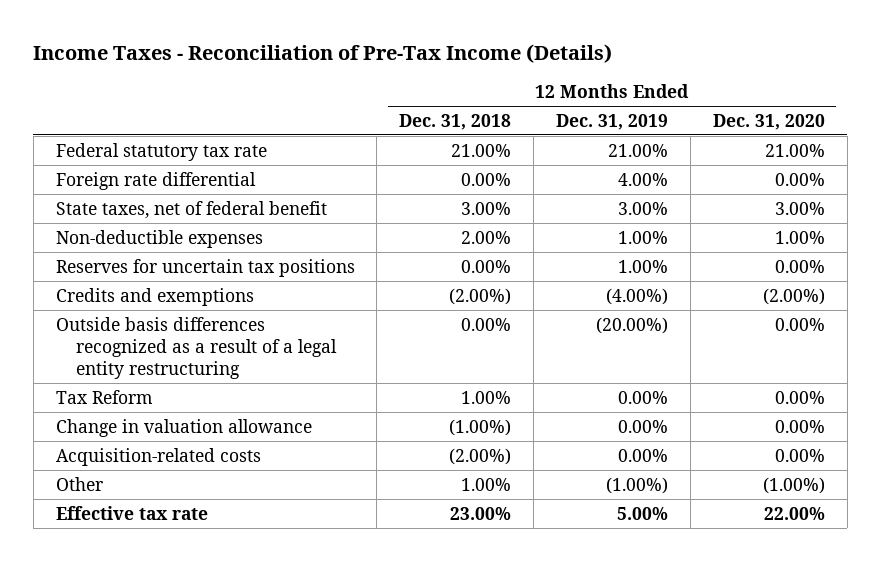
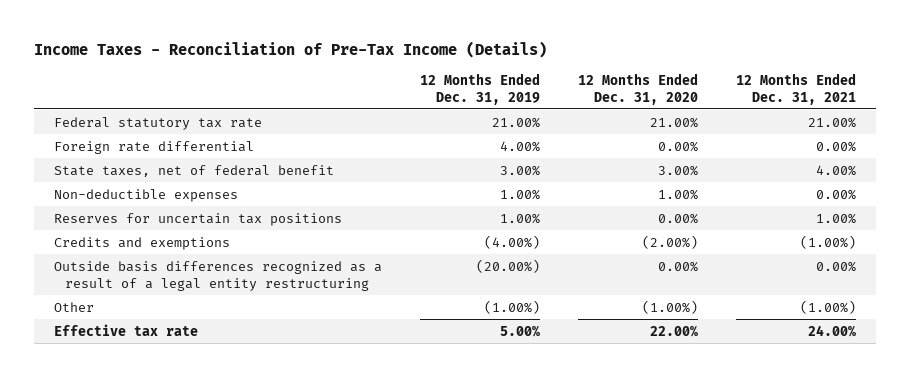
- | 12 Months Ended Dec. 31, 2018 | 12 Months Ended Dec. 31, 2019 | 12 Months Ended Dec. 31, 2020
+ | 12 Months Ended Dec. 31, 2019 | 12 Months Ended Dec. 31, 2020 | 12 Months Ended Dec. 31, 2021
- Tax Reform | 1.00% | 0.00% | 0.00%
- Change in valuation allowance | (1.00%) | 0.00% | 0.00%
- Acquisition-related costs | (2.00%) | 0.00% | 0.00%

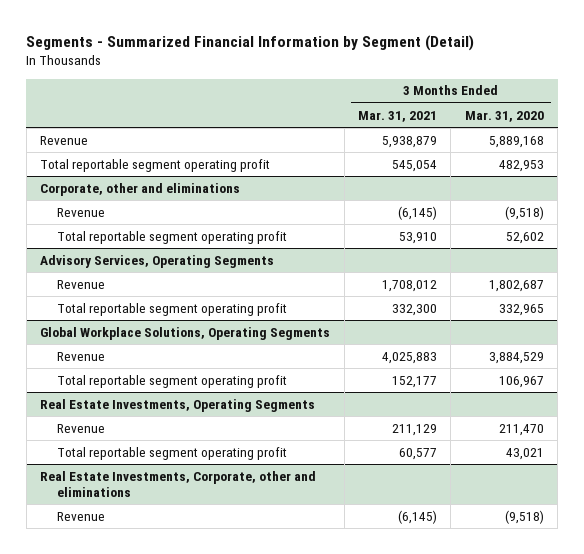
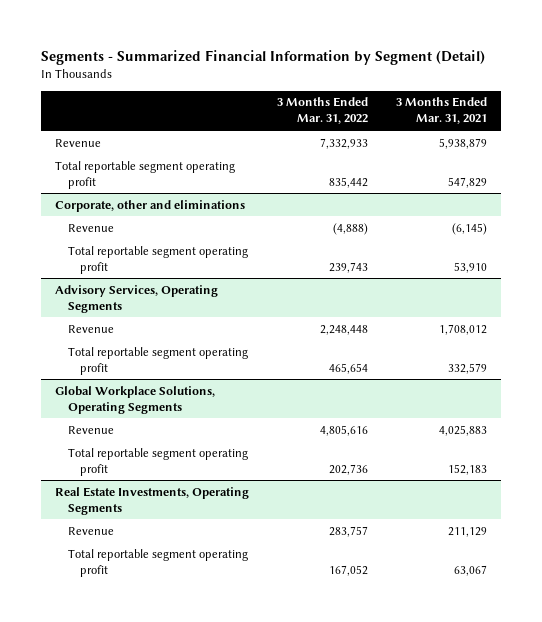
- | 3 Months Ended Mar. 31, 2021 | 3 Months Ended Mar. 31, 2020
+ | 3 Months Ended Mar. 31, 2022 | 3 Months Ended Mar. 31, 2021
- Total reportable segment operating profit | 545,054 | 482,953
+ Total reportable segment operating profit | 835,442 | 547,829
@ Advisory Services, Operating Segments
- Total reportable segment operating profit | 332,300 | 332,965
+ Total reportable segment operating profit | 465,654 | 332,579
@ Global Workplace Solutions, Operating Segments
- Total reportable segment operating profit | 152,177 | 106,967
+ Total reportable segment operating profit | 202,736 | 152,183
@ Real Estate Investments, Operating Segments
- Total reportable segment operating profit | 60,577 | 43,021
- Real Estate Investments, Corporate, other and eliminations
- Revenue | (6,145) | (9,518)
@ Real Estate Investments, Operating Segments
+ Total reportable segment operating profit | 167,052 | 63,067

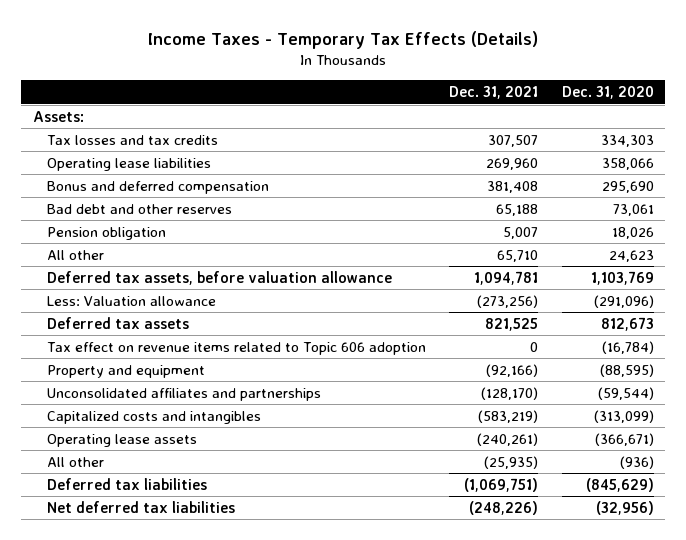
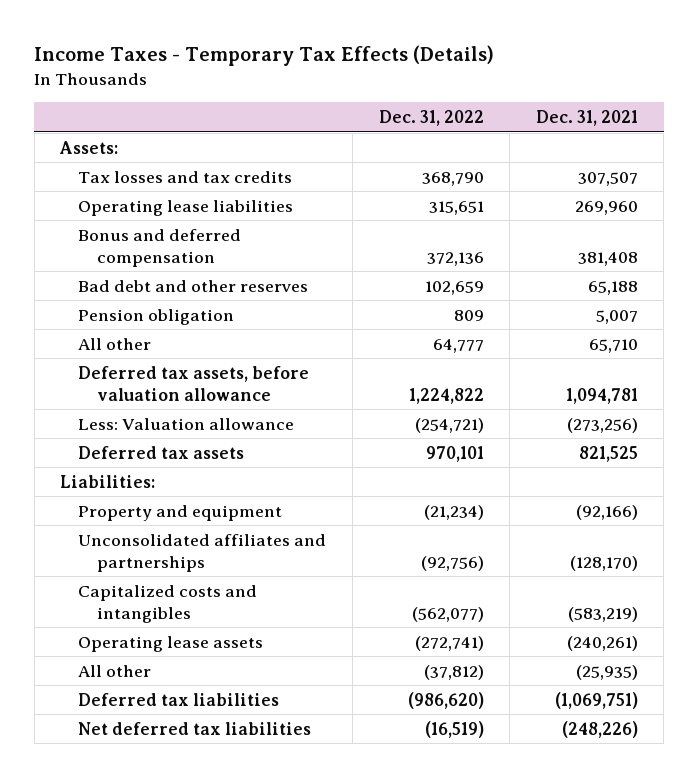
- | Dec. 31, 2021 | Dec. 31, 2020
+ | Dec. 31, 2022 | Dec. 31, 2021
- Tax effect on revenue items related to Topic 606 adoption | 0 | (16,784)
+ Liabilities:

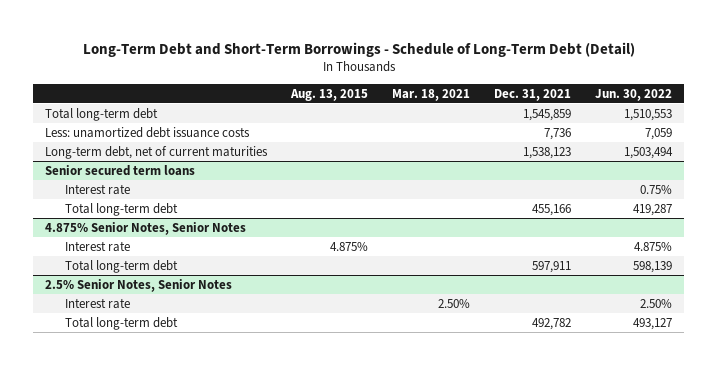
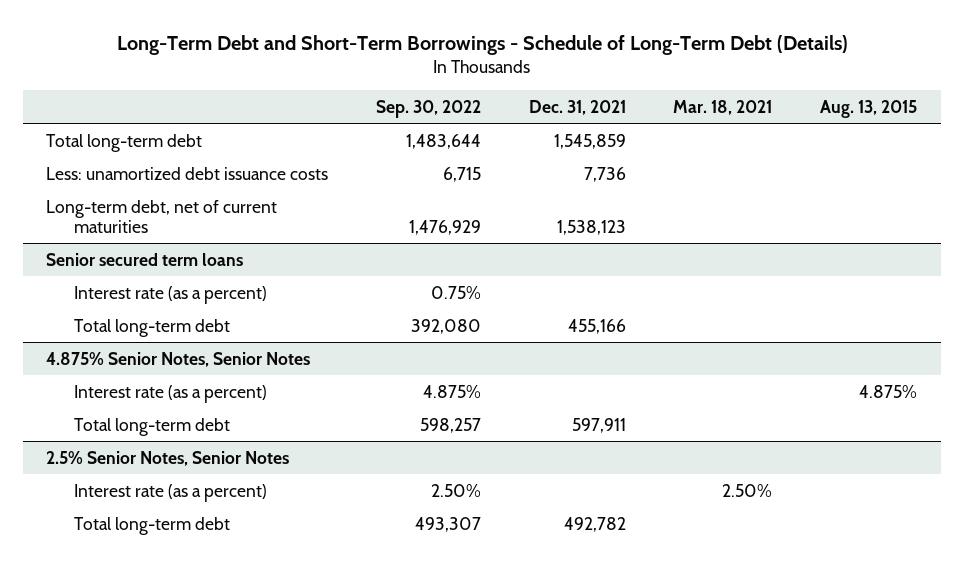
- Long-Term Debt and Short-Term Borrowings - Schedule of Long-Term Debt (Detail)
+ Long-Term Debt and Short-Term Borrowings - Schedule of Long-Term Debt (Details)
- | Aug. 13, 2015 | Mar. 18, 2021 | Dec. 31, 2021 | Jun. 30, 2022
+ | Sep. 30, 2022 | Dec. 31, 2021 | Mar. 18, 2021 | Aug. 13, 2015
@ Senior secured term loans
- Interest rate | | | | 0.75%
+ Interest rate (as a percent) | 0.75% | | |
@ 4.875% Senior Notes, Senior Notes
- Interest rate | 4.875% | | | 4.875%
+ Interest rate (as a percent) | 4.875% | | | 4.875%
@ 2.5% Senior Notes, Senior Notes
- Interest rate | | 2.50% | | 2.50%
+ Interest rate (as a percent) | 2.50% | | 2.50% |

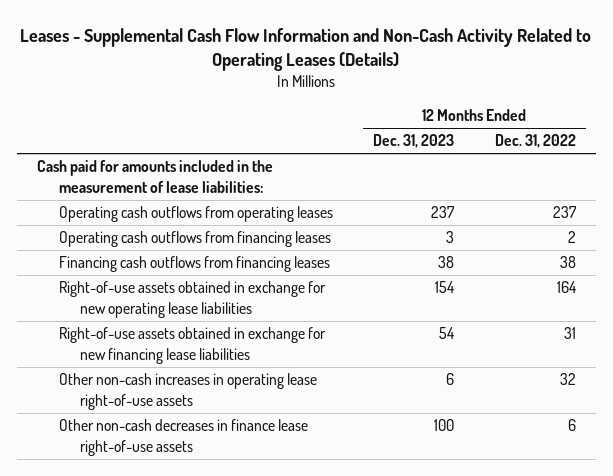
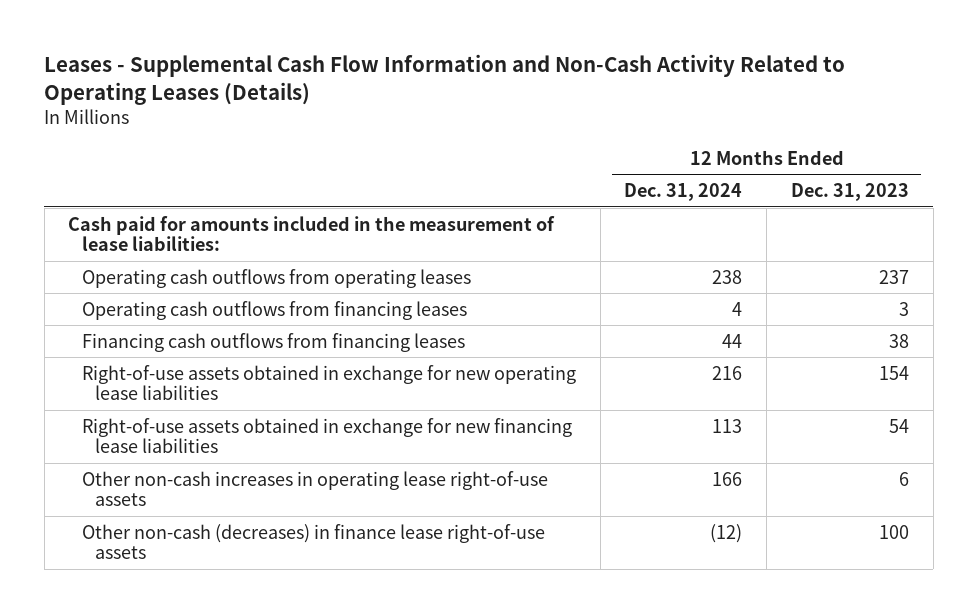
- | 12 Months Ended Dec. 31, 2023 | 12 Months Ended Dec. 31, 2022
+ | 12 Months Ended Dec. 31, 2024 | 12 Months Ended Dec. 31, 2023
- Other non-cash decreases in finance lease right-of-use assets | 100 | 6
+ Other non-cash (decreases) in finance lease right-of-use assets | (12) | 100

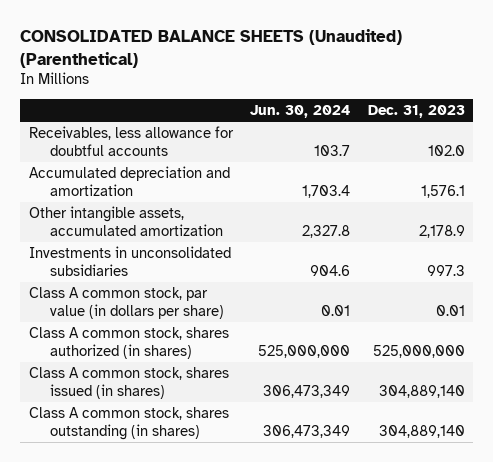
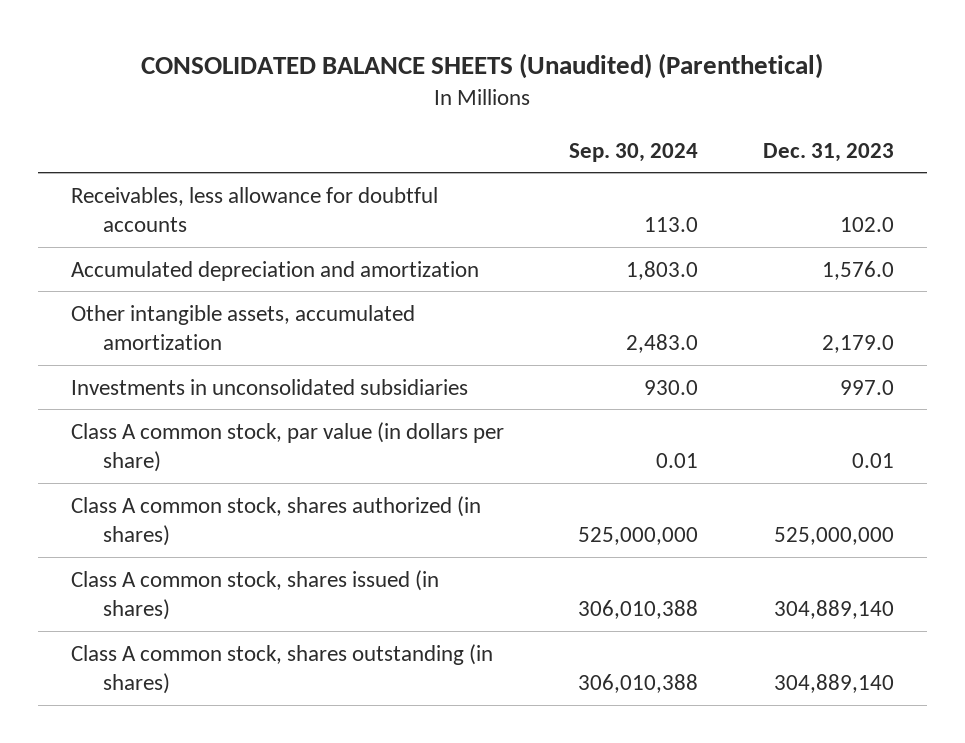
- | Jun. 30, 2024 | Dec. 31, 2023
+ | Sep. 30, 2024 | Dec. 31, 2023
- Accumulated depreciation and amortization | 1,703.4 | 1,576.1
- Other intangible assets, accumulated amortization | 2,327.8 | 2,178.9
- Investments in unconsolidated subsidiaries | 904.6 | 997.3
+ Accumulated depreciation and amortization | 1,803.0 | 1,576.0
+ Other intangible assets, accumulated amortization | 2,483.0 | 2,179.0
+ Investments in unconsolidated subsidiaries | 930.0 | 997.0

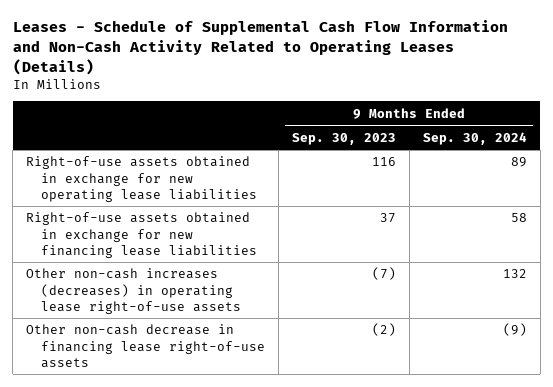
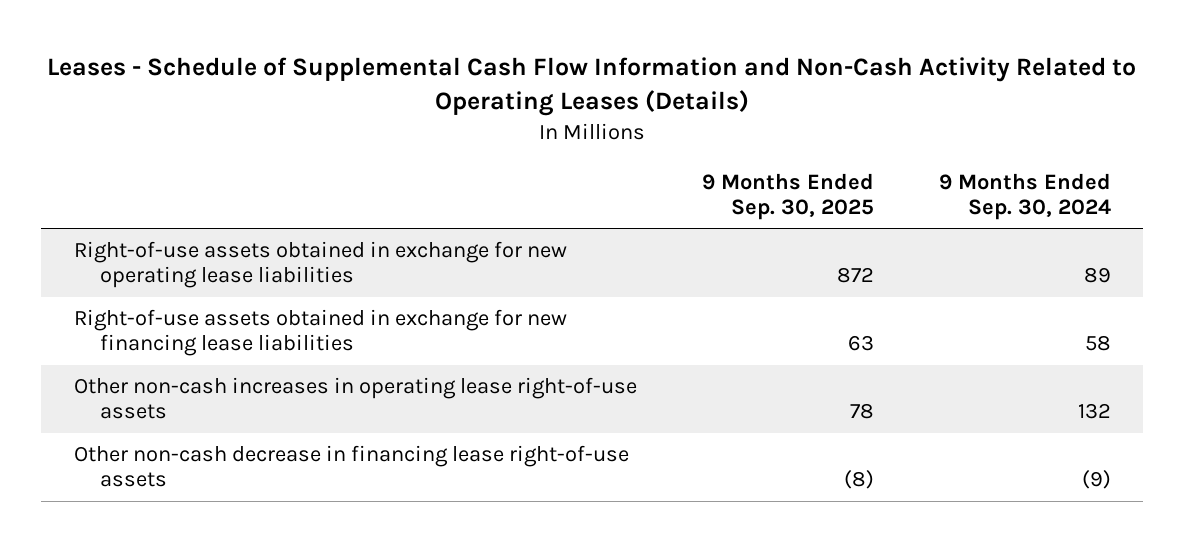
- | 9 Months Ended Sep. 30, 2023 | 9 Months Ended Sep. 30, 2024
+ | 9 Months Ended Sep. 30, 2025 | 9 Months Ended Sep. 30, 2024
- Other non-cash increases (decreases) in operating lease right-of-use assets | (7) | 132
+ Other non-cash increases in operating lease right-of-use assets | 78 | 132

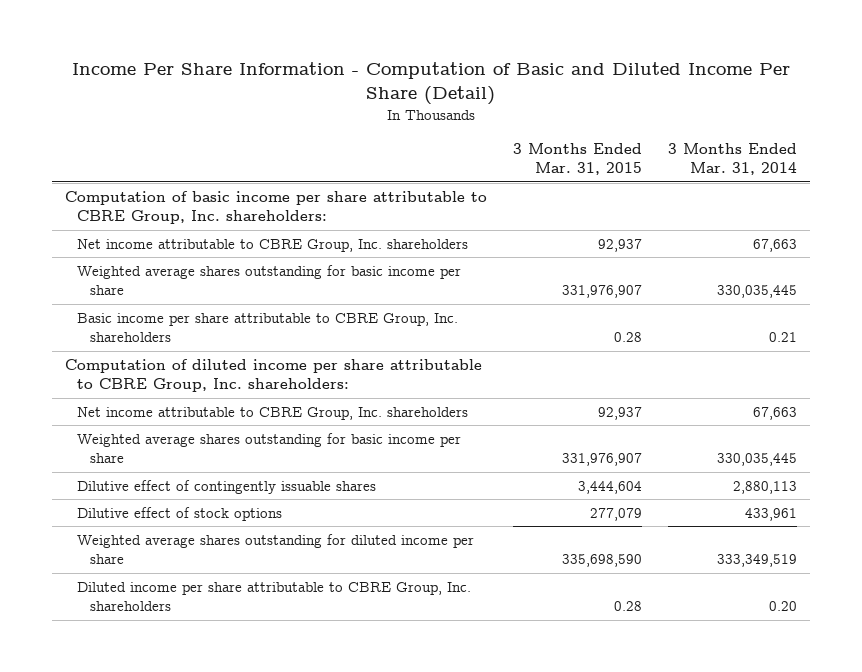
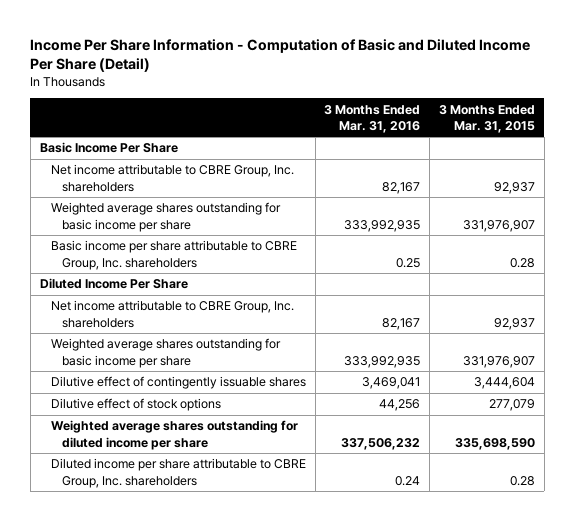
- | 3 Months Ended Mar. 31, 2015 | 3 Months Ended Mar. 31, 2014
+ | 3 Months Ended Mar. 31, 2016 | 3 Months Ended Mar. 31, 2015
- Computation of basic income per share attributable to CBRE Group, Inc. shareholders:
+ Basic Income Per Share
- Computation of diluted income per share attributable to CBRE Group, Inc. shareholders:
+ Diluted Income Per Share

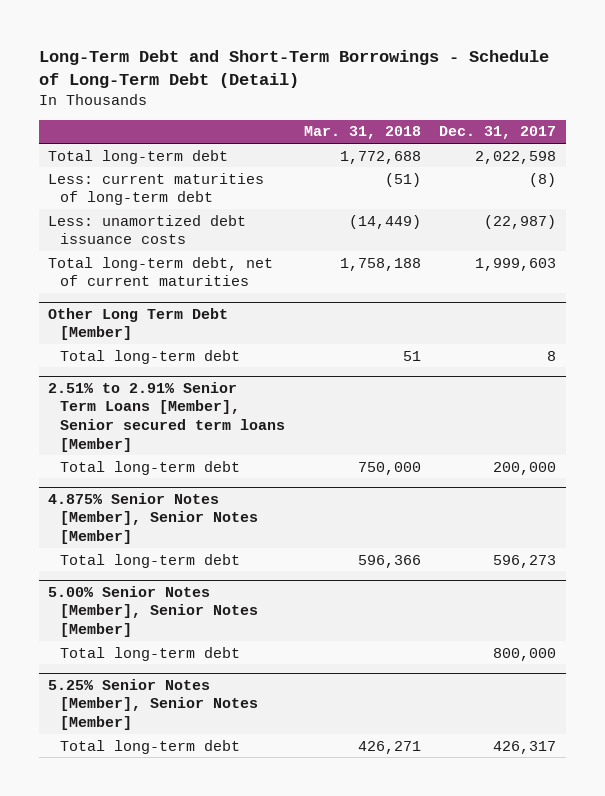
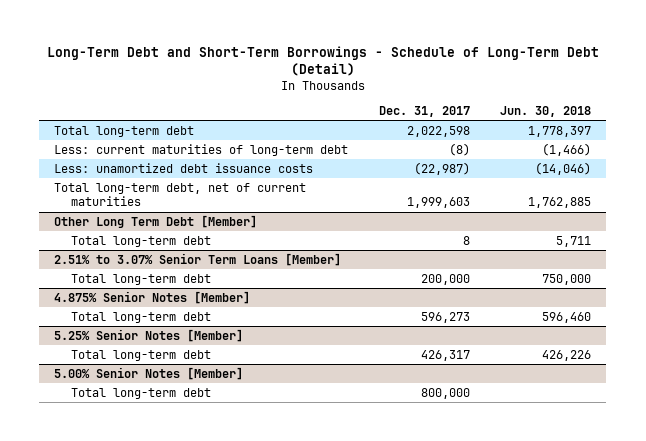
- | Mar. 31, 2018 | Dec. 31, 2017
+ | Dec. 31, 2017 | Jun. 30, 2018
- 2.51% to 2.91% Senior Term Loans [Member], Senior secured term loans [Member]
+ 2.51% to 3.07% Senior Term Loans [Member]
- 4.875% Senior Notes [Member], Senior Notes [Member]
+ 4.875% Senior Notes [Member]
- 5.00% Senior Notes [Member], Senior Notes [Member]
- Total long-term debt | | 800,000
- 5.25% Senior Notes [Member], Senior Notes [Member]
+ 5.25% Senior Notes [Member]
+ 5.00% Senior Notes [Member]
+ Total long-term debt | 800,000 |

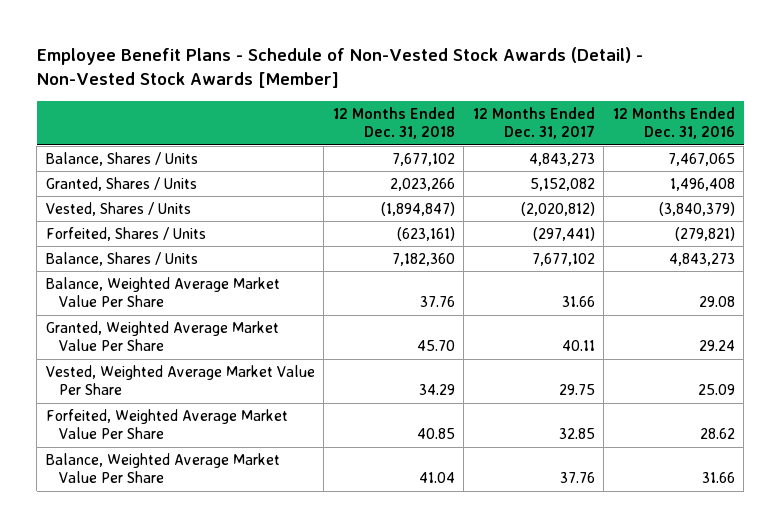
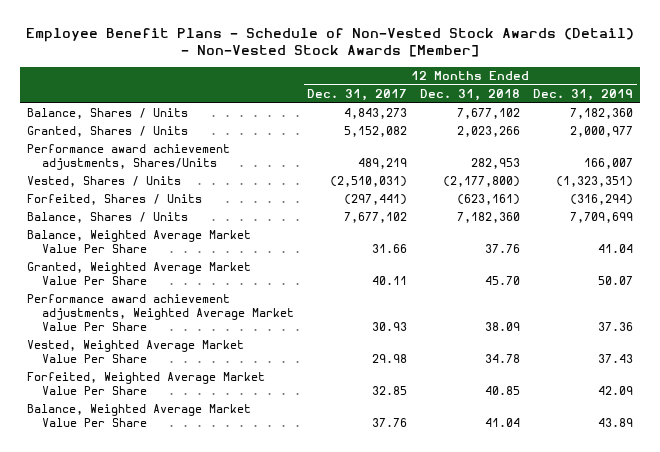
- | 12 Months Ended Dec. 31, 2018 | 12 Months Ended Dec. 31, 2017 | 12 Months Ended Dec. 31, 2016
+ | 12 Months Ended Dec. 31, 2017 | 12 Months Ended Dec. 31, 2018 | 12 Months Ended Dec. 31, 2019
- Vested, Shares / Units | (1,894,847) | (2,020,812) | (3,840,379)
+ Performance award achievement adjustments, Shares/Units | 489,219 | 282,953 | 166,007
+ Vested, Shares / Units | (2,510,031) | (2,177,800) | (1,323,351)
- Vested, Weighted Average Market Value Per Share | 34.29 | 29.75 | 25.09
+ Performance award achievement adjustments, Weighted Average Market Value Per Share | 30.93 | 38.09 | 37.36
+ Vested, Weighted Average Market Value Per Share | 29.98 | 34.78 | 37.43

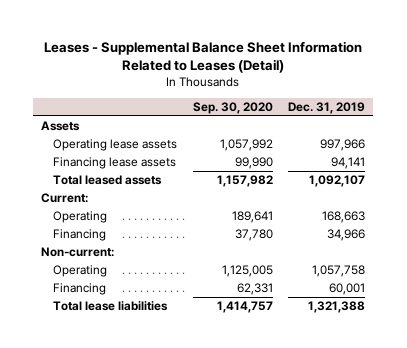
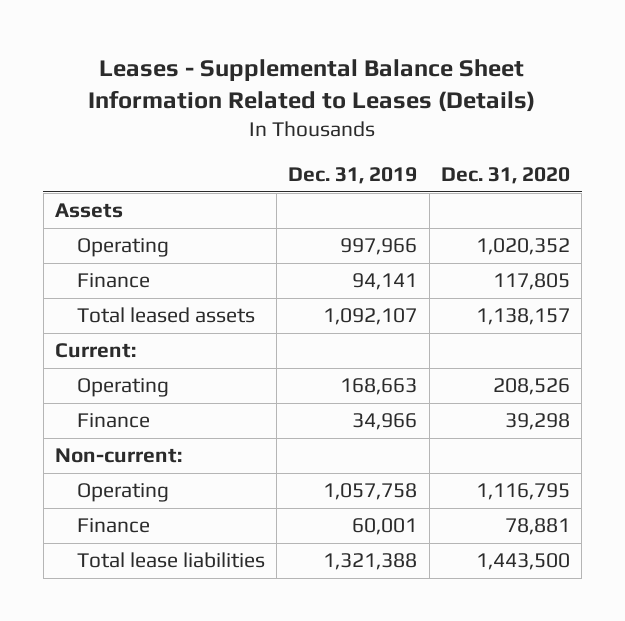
- Leases - Supplemental Balance Sheet Information Related to Leases (Detail)
+ Leases - Supplemental Balance Sheet Information Related to Leases (Details)
- | Sep. 30, 2020 | Dec. 31, 2019
+ | Dec. 31, 2019 | Dec. 31, 2020
- Operating lease assets | 1,057,992 | 997,966
- Financing lease assets | 99,990 | 94,141
+ Operating | 997,966 | 1,020,352
+ Finance | 94,141 | 117,805
- Financing | 37,780 | 34,966
+ Finance | 34,966 | 39,298
- Financing | 62,331 | 60,001
+ Finance | 60,001 | 78,881

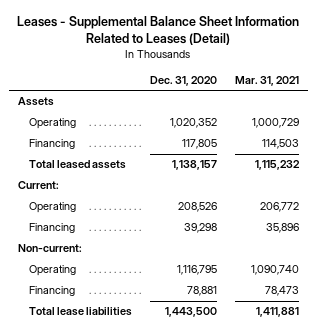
- Leases - Supplemental Balance Sheet Information Related to Leases (Details)
+ Leases - Supplemental Balance Sheet Information Related to Leases (Detail)
- | Dec. 31, 2019 | Dec. 31, 2020
+ | Dec. 31, 2020 | Mar. 31, 2021
- Finance | 94,141 | 117,805
+ Financing | 117,805 | 114,503
- Finance | 34,966 | 39,298
+ Financing | 39,298 | 35,896
- Finance | 60,001 | 78,881
+ Financing | 78,881 | 78,473

